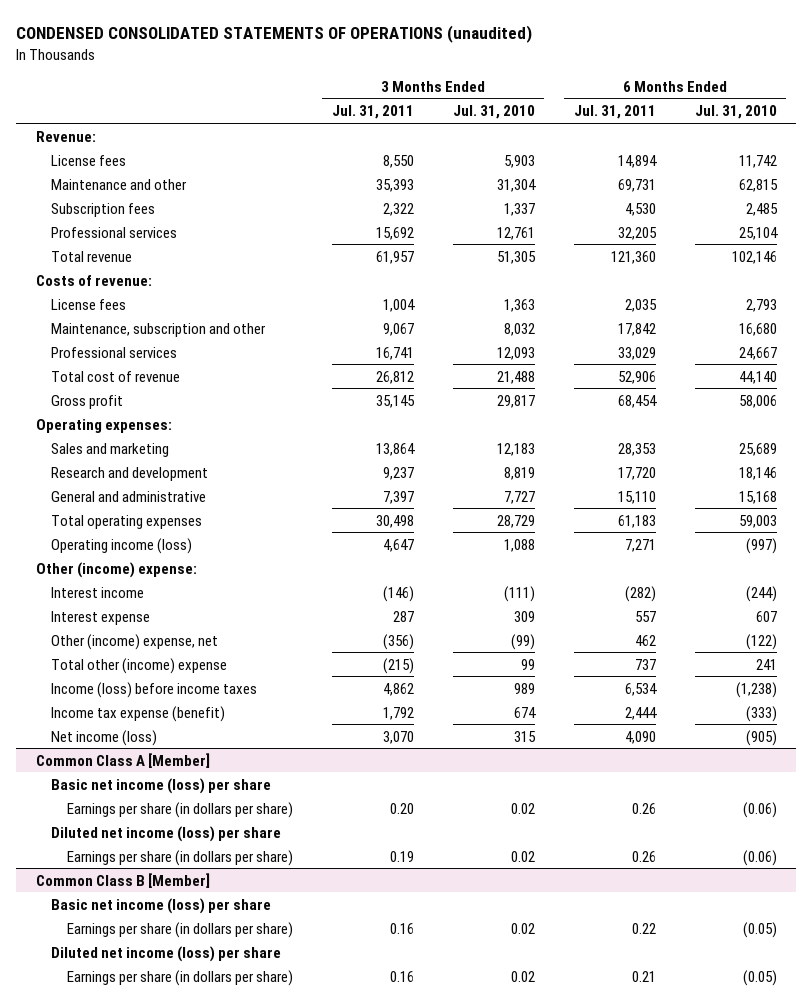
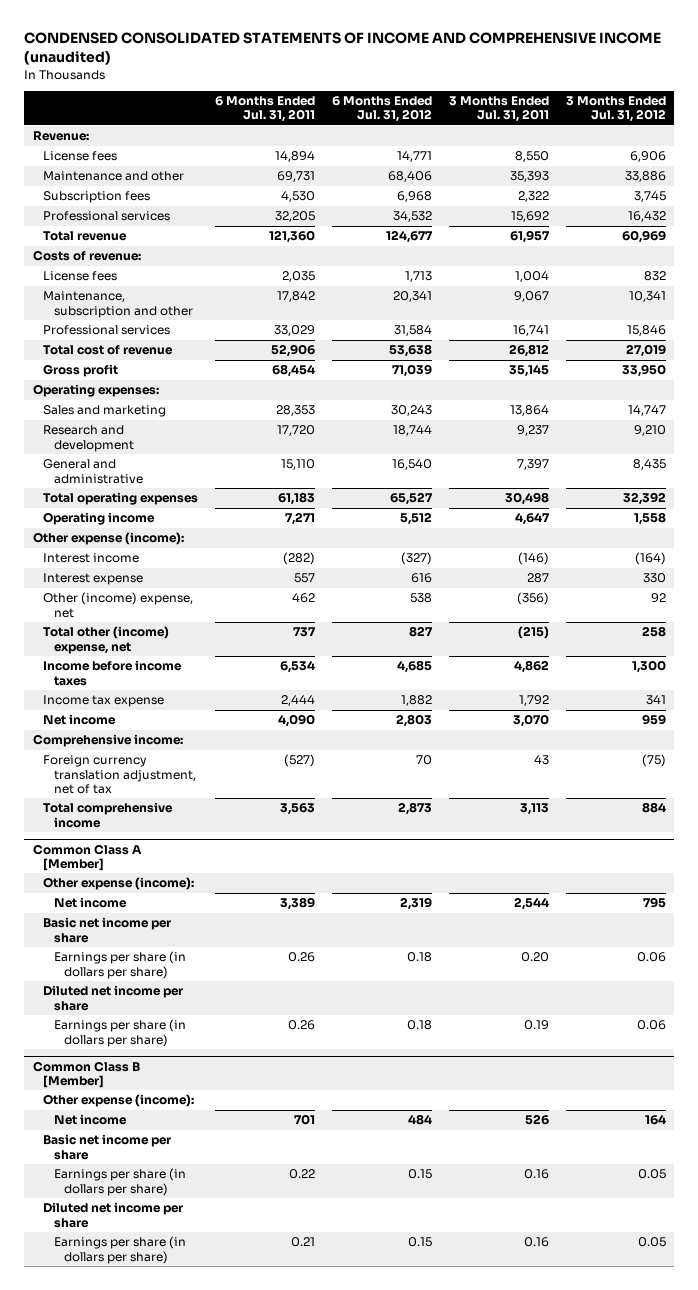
- CONDENSED CONSOLIDATED STATEMENTS OF OPERATIONS (unaudited)
+ CONDENSED CONSOLIDATED STATEMENTS OF INCOME AND COMPREHENSIVE INCOME (unaudited)
- | 3 Months Ended Jul. 31, 2011 | 3 Months Ended Jul. 31, 2010 | 6 Months Ended Jul. 31, 2011 | 6 Months Ended Jul. 31, 2010
+ | 6 Months Ended Jul. 31, 2011 | 6 Months Ended Jul. 31, 2012 | 3 Months Ended Jul. 31, 2011 | 3 Months Ended Jul. 31, 2012
- Operating income (loss) | 4,647 | 1,088 | 7,271 | (997)
- Other (income) expense:
+ Operating income | 7,271 | 5,512 | 4,647 | 1,558
+ Other expense (income):
- Total other (income) expense | (215) | 99 | 737 | 241
- Income (loss) before income taxes | 4,862 | 989 | 6,534 | (1,238)
- Income tax expense (benefit) | 1,792 | 674 | 2,444 | (333)
- Net income (loss) | 3,070 | 315 | 4,090 | (905)
+ Total other (income) expense, net | 737 | 827 | (215) | 258
+ Income before income taxes | 6,534 | 4,685 | 4,862 | 1,300
+ Income tax expense | 2,444 | 1,882 | 1,792 | 341
+ Net income | 4,090 | 2,803 | 3,070 | 959
+ Comprehensive income:
+ Foreign currency translation adjustment, net of tax | (527) | 70 | 43 | (75)
+ Total comprehensive income | 3,563 | 2,873 | 3,113 | 884
@ Common Class A [Member]
- Basic net income (loss) per share
+ Other expense (income):
+ Net income | 3,389 | 2,319 | 2,544 | 795
+ Basic net income per share
- Diluted net income (loss) per share
+ Diluted net income per share
@ Common Class B [Member]
- Basic net income (loss) per share
+ Other expense (income):
+ Net income | 701 | 484 | 526 | 164
+ Basic net income per share
- Diluted net income (loss) per share
+ Diluted net income per share

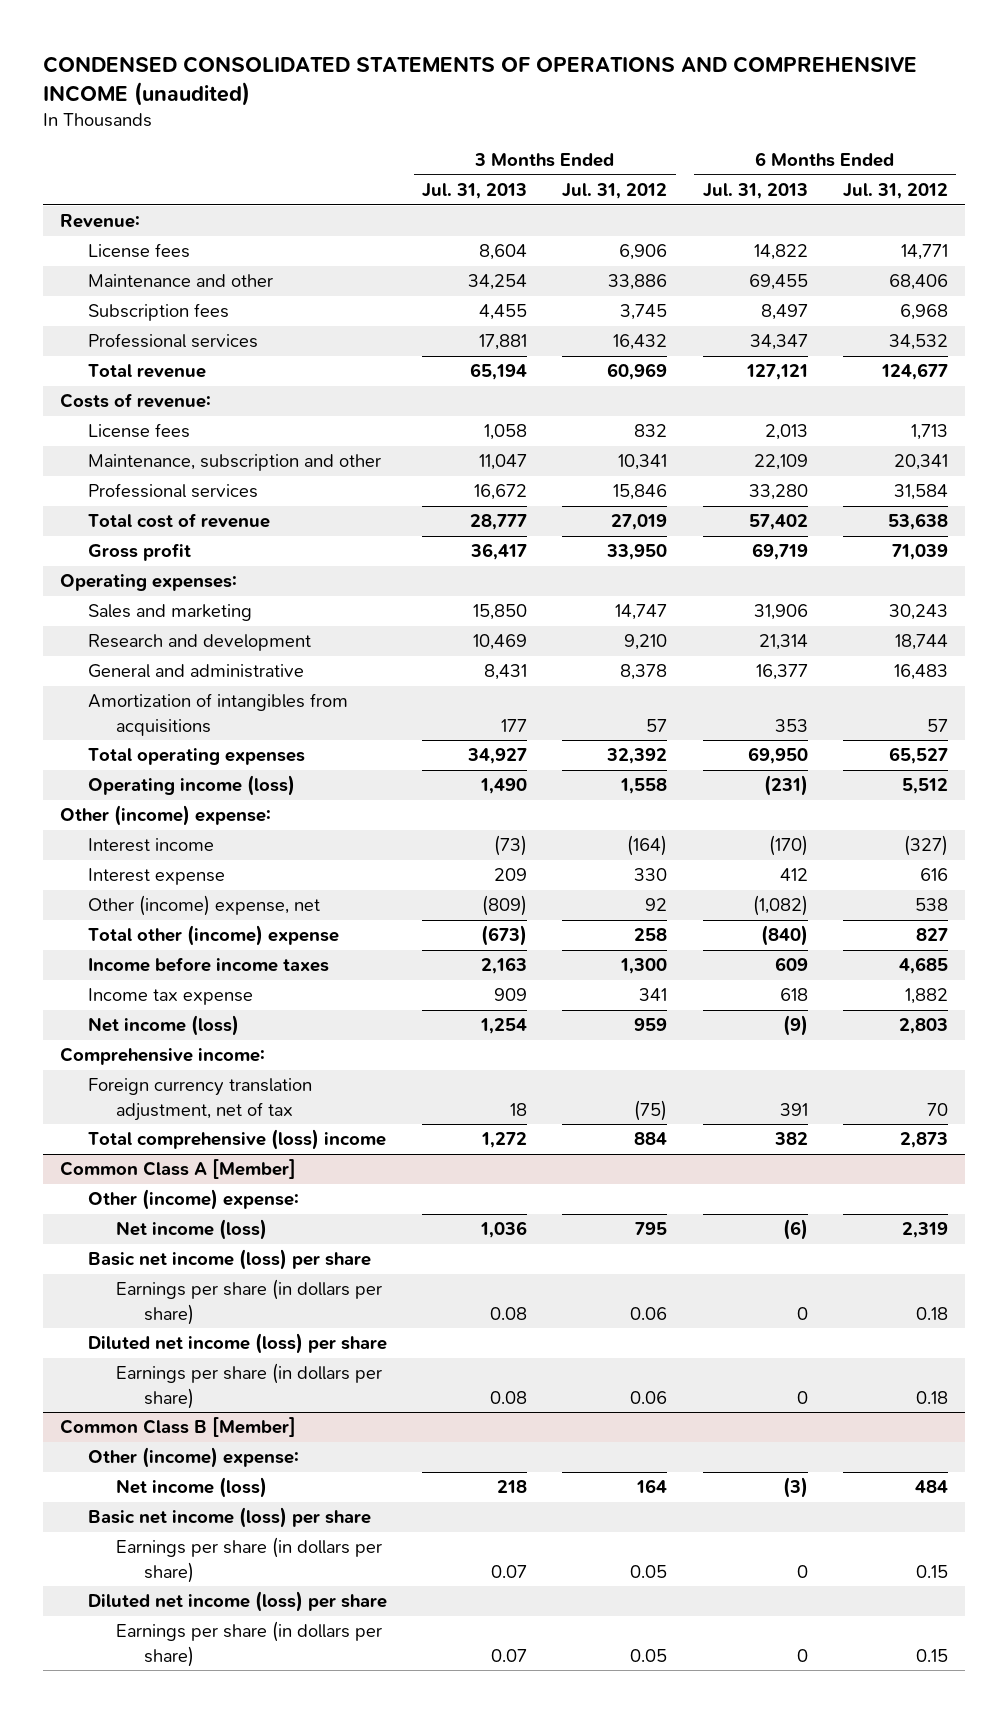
- CONDENSED CONSOLIDATED STATEMENTS OF INCOME AND COMPREHENSIVE INCOME (unaudited)
+ CONDENSED CONSOLIDATED STATEMENTS OF OPERATIONS AND COMPREHENSIVE INCOME (unaudited)
- | 6 Months Ended Jul. 31, 2011 | 6 Months Ended Jul. 31, 2012 | 3 Months Ended Jul. 31, 2011 | 3 Months Ended Jul. 31, 2012
+ | 3 Months Ended Jul. 31, 2013 | 3 Months Ended Jul. 31, 2012 | 6 Months Ended Jul. 31, 2013 | 6 Months Ended Jul. 31, 2012
- General and administrative | 15,110 | 16,540 | 7,397 | 8,435
+ General and administrative | 8,431 | 8,378 | 16,377 | 16,483
+ Amortization of intangibles from acquisitions | 177 | 57 | 353 | 57
- Operating income | 7,271 | 5,512 | 4,647 | 1,558
- Other expense (income):
+ Operating income (loss) | 1,490 | 1,558 | (231) | 5,512
+ Other (income) expense:
- Total other (income) expense, net | 737 | 827 | (215) | 258
+ Total other (income) expense | (673) | 258 | (840) | 827
- Net income | 4,090 | 2,803 | 3,070 | 959
+ Net income (loss) | 1,254 | 959 | (9) | 2,803
- Total comprehensive income | 3,563 | 2,873 | 3,113 | 884
+ Total comprehensive (loss) income | 1,272 | 884 | 382 | 2,873
@ Common Class A [Member]
- Other expense (income):
- Net income | 3,389 | 2,319 | 2,544 | 795
- Basic net income per share
+ Other (income) expense:
+ Net income (loss) | 1,036 | 795 | (6) | 2,319
+ Basic net income (loss) per share
- Diluted net income per share
+ Diluted net income (loss) per share
@ Common Class B [Member]
- Other expense (income):
- Net income | 701 | 484 | 526 | 164
- Basic net income per share
+ Other (income) expense:
+ Net income (loss) | 218 | 164 | (3) | 484
+ Basic net income (loss) per share
- Diluted net income per share
+ Diluted net income (loss) per share

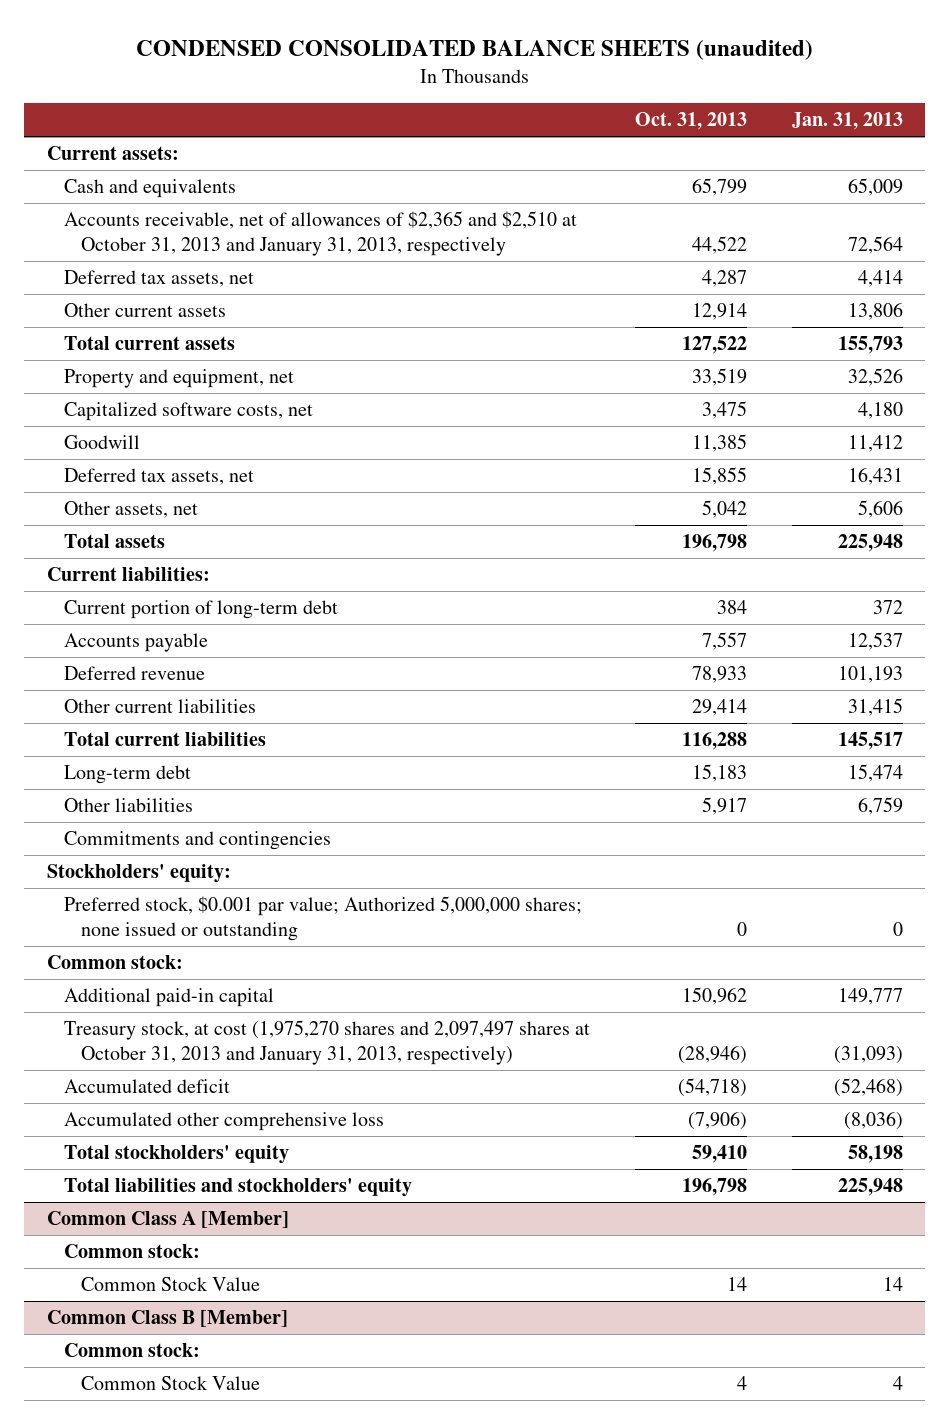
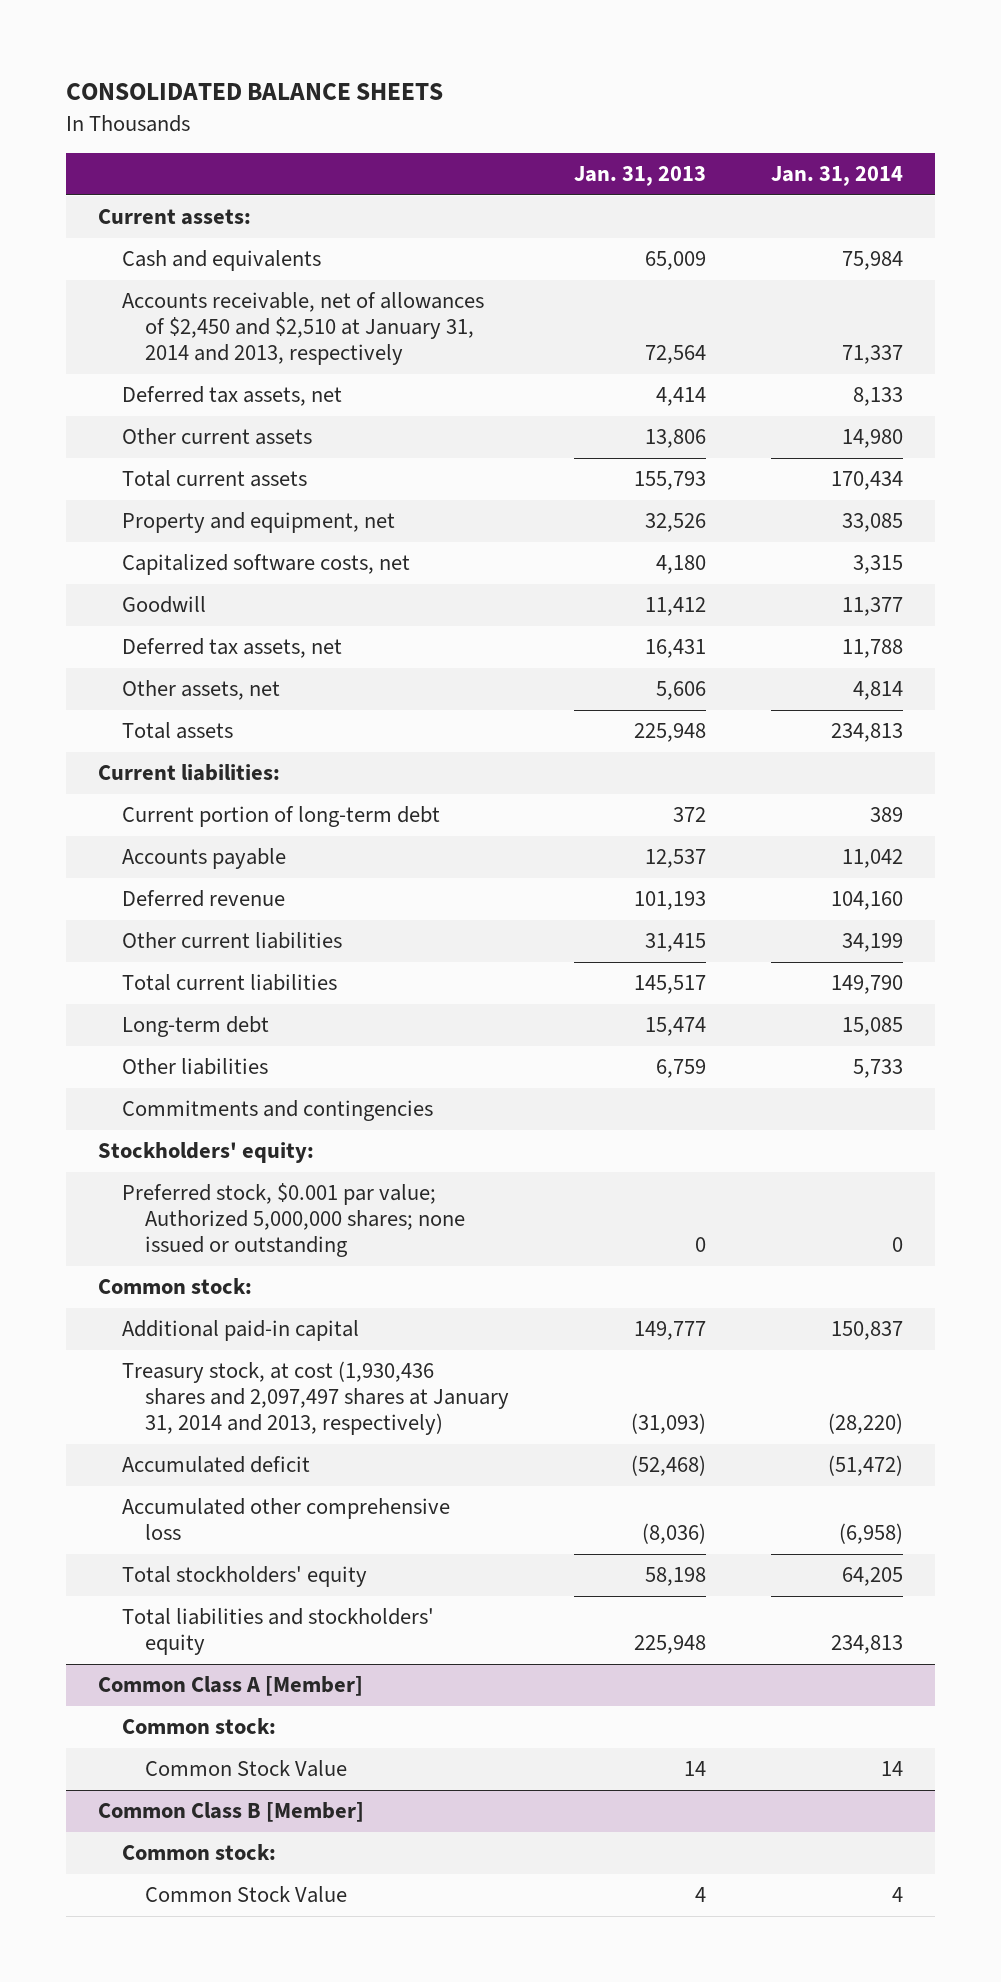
- CONDENSED CONSOLIDATED BALANCE SHEETS (unaudited)
+ CONSOLIDATED BALANCE SHEETS
- | Oct. 31, 2013 | Jan. 31, 2013
+ | Jan. 31, 2013 | Jan. 31, 2014
- Accounts receivable, net of allowances of $2,365 and $2,510 at October 31, 2013 and January 31, 2013, respectively | 44,522 | 72,564
+ Accounts receivable, net of allowances of $2,450 and $2,510 at January 31, 2014 and 2013, respectively | 72,564 | 71,337
- Treasury stock, at cost (1,975,270 shares and 2,097,497 shares at October 31, 2013 and January 31, 2013, respectively) | (28,946) | (31,093)
+ Treasury stock, at cost (1,930,436 shares and 2,097,497 shares at January 31, 2014 and 2013, respectively) | (31,093) | (28,220)

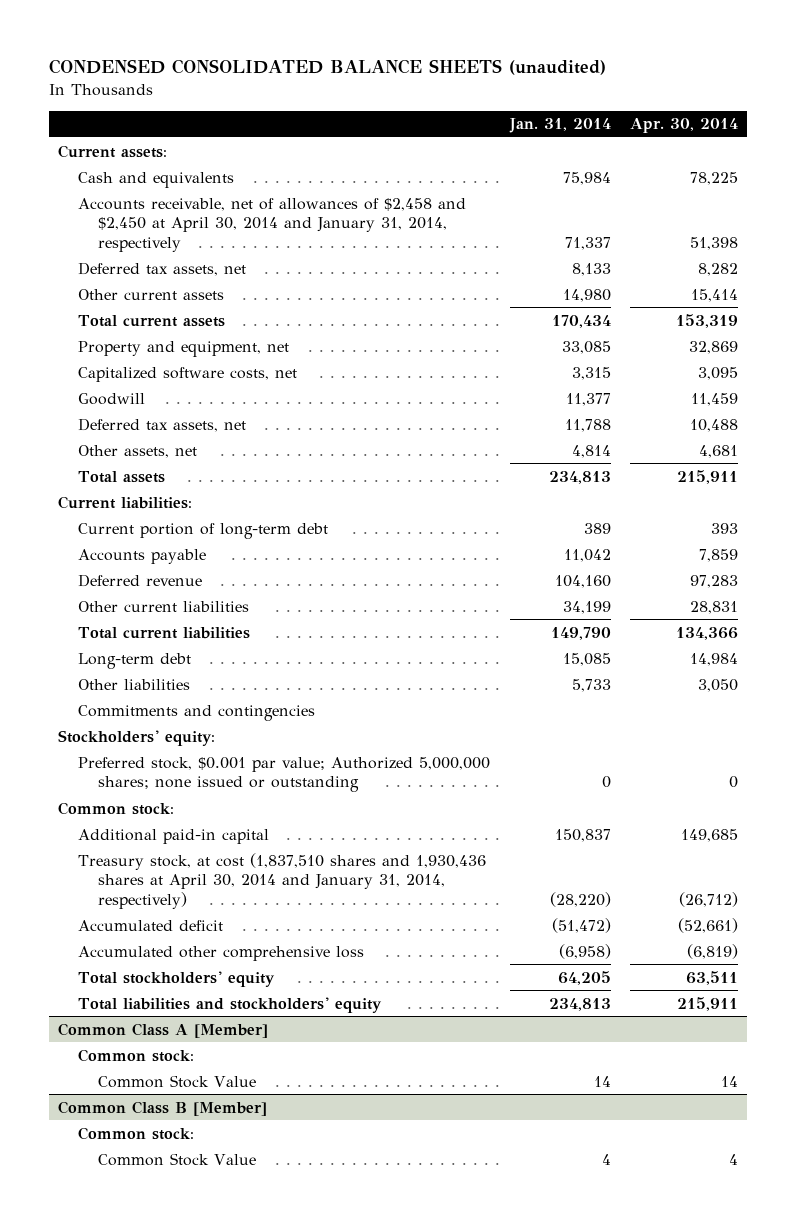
- CONSOLIDATED BALANCE SHEETS
+ CONDENSED CONSOLIDATED BALANCE SHEETS (unaudited)
- | Jan. 31, 2013 | Jan. 31, 2014
+ | Jan. 31, 2014 | Apr. 30, 2014
- Accounts receivable, net of allowances of $2,450 and $2,510 at January 31, 2014 and 2013, respectively | 72,564 | 71,337
+ Accounts receivable, net of allowances of $2,458 and $2,450 at April 30, 2014 and January 31, 2014, respectively | 71,337 | 51,398
- Treasury stock, at cost (1,930,436 shares and 2,097,497 shares at January 31, 2014 and 2013, respectively) | (31,093) | (28,220)
+ Treasury stock, at cost (1,837,510 shares and 1,930,436 shares at April 30, 2014 and January 31, 2014, respectively) | (28,220) | (26,712)

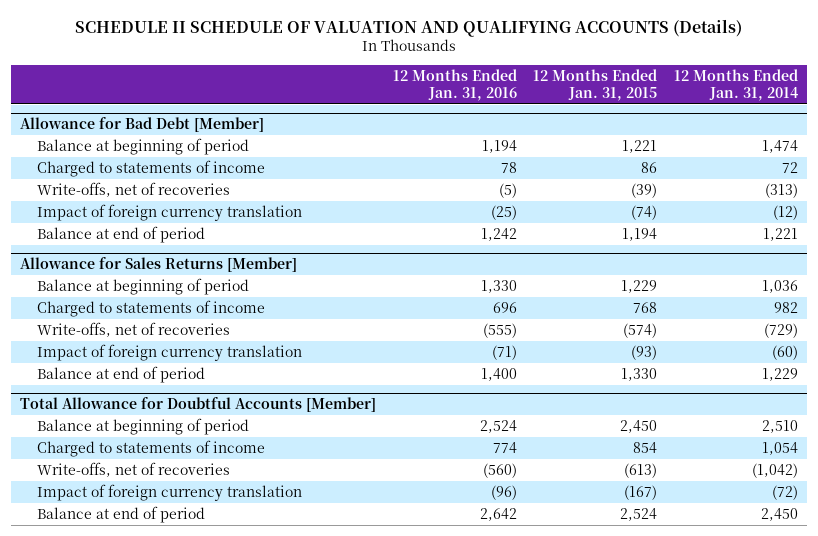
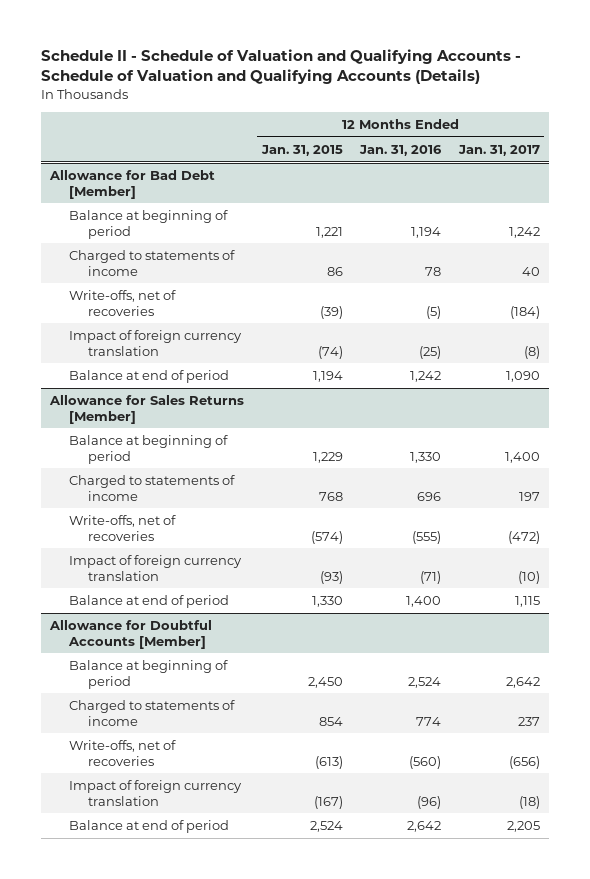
- SCHEDULE II SCHEDULE OF VALUATION AND QUALIFYING ACCOUNTS (Details)
+ Schedule II - Schedule of Valuation and Qualifying Accounts - Schedule of Valuation and Qualifying Accounts (Details)
- | 12 Months Ended Jan. 31, 2016 | 12 Months Ended Jan. 31, 2015 | 12 Months Ended Jan. 31, 2014
+ | 12 Months Ended Jan. 31, 2015 | 12 Months Ended Jan. 31, 2016 | 12 Months Ended Jan. 31, 2017
- Total Allowance for Doubtful Accounts [Member]
+ Allowance for Doubtful Accounts [Member]

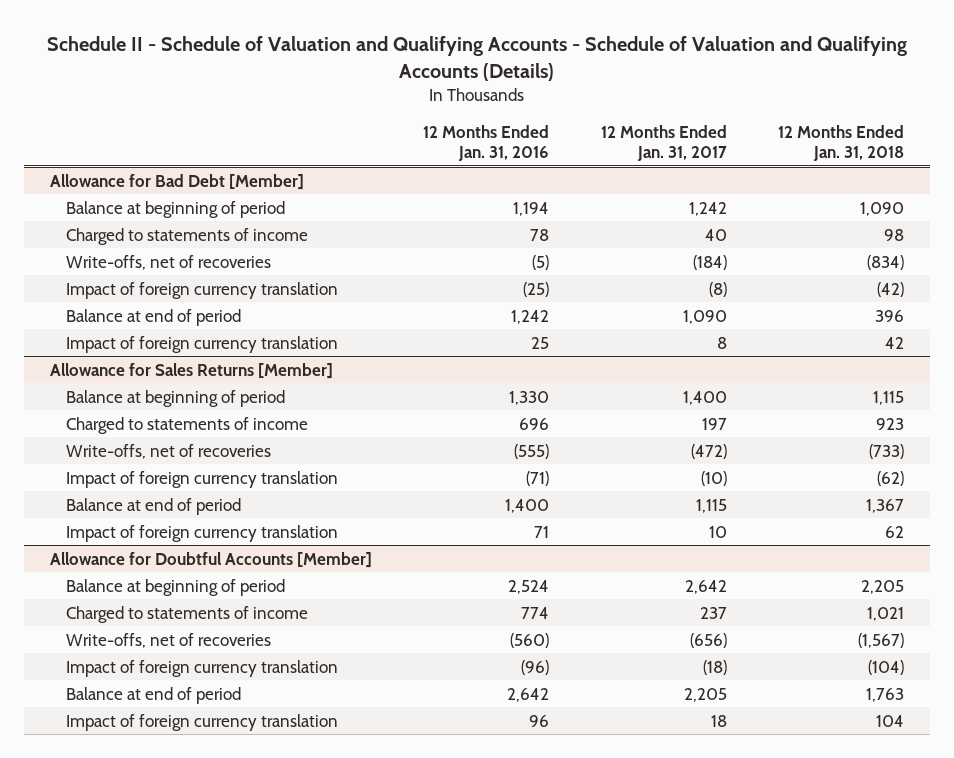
- | 12 Months Ended Jan. 31, 2015 | 12 Months Ended Jan. 31, 2016 | 12 Months Ended Jan. 31, 2017
+ | 12 Months Ended Jan. 31, 2016 | 12 Months Ended Jan. 31, 2017 | 12 Months Ended Jan. 31, 2018
@ Allowance for Bad Debt [Member]
+ Impact of foreign currency translation | 25 | 8 | 42
@ Allowance for Sales Returns [Member]
+ Impact of foreign currency translation | 71 | 10 | 62
@ Allowance for Doubtful Accounts [Member]
+ Impact of foreign currency translation | 96 | 18 | 104

